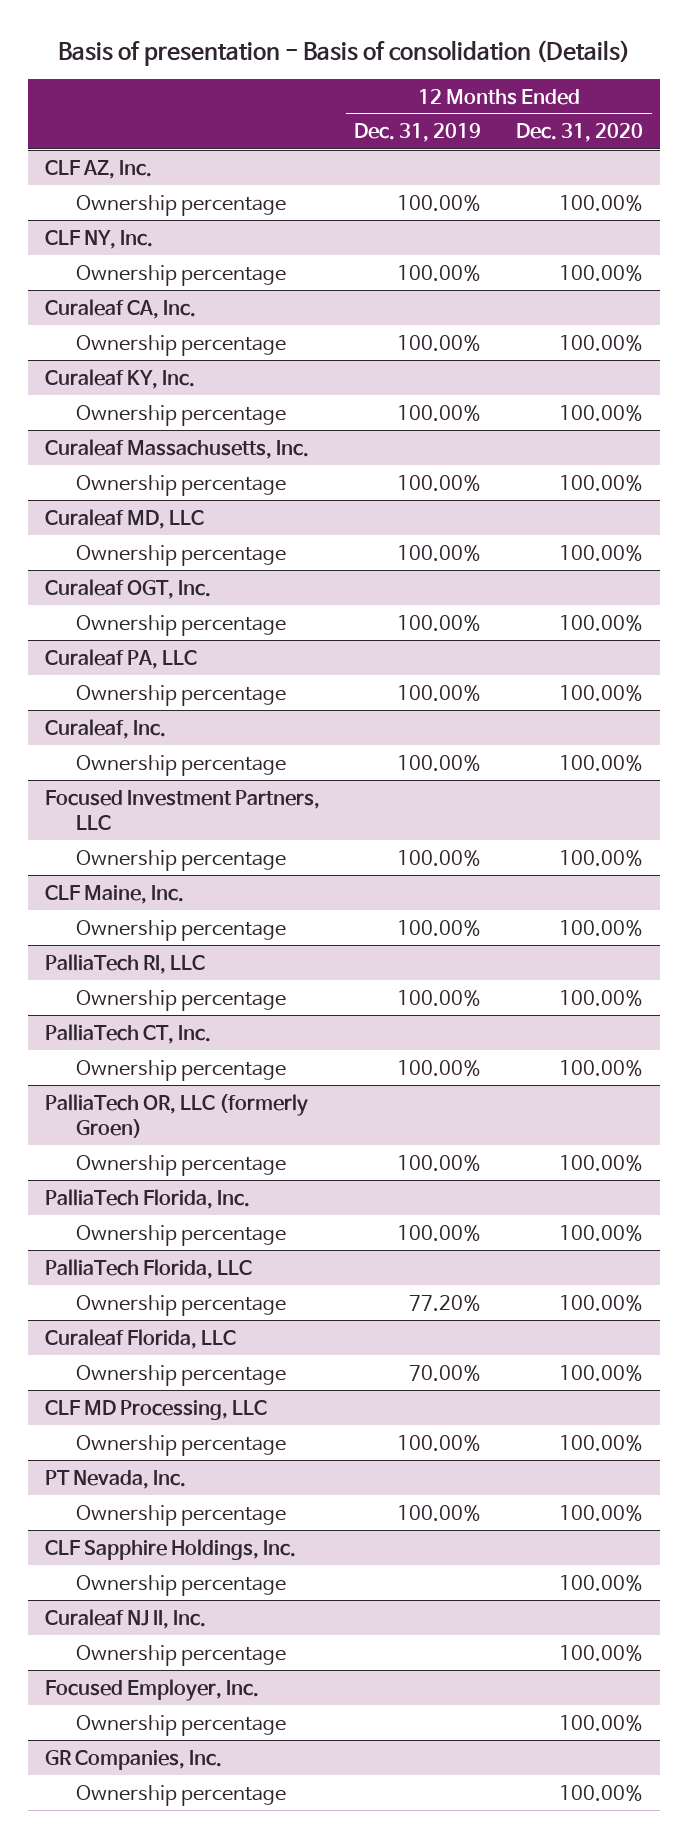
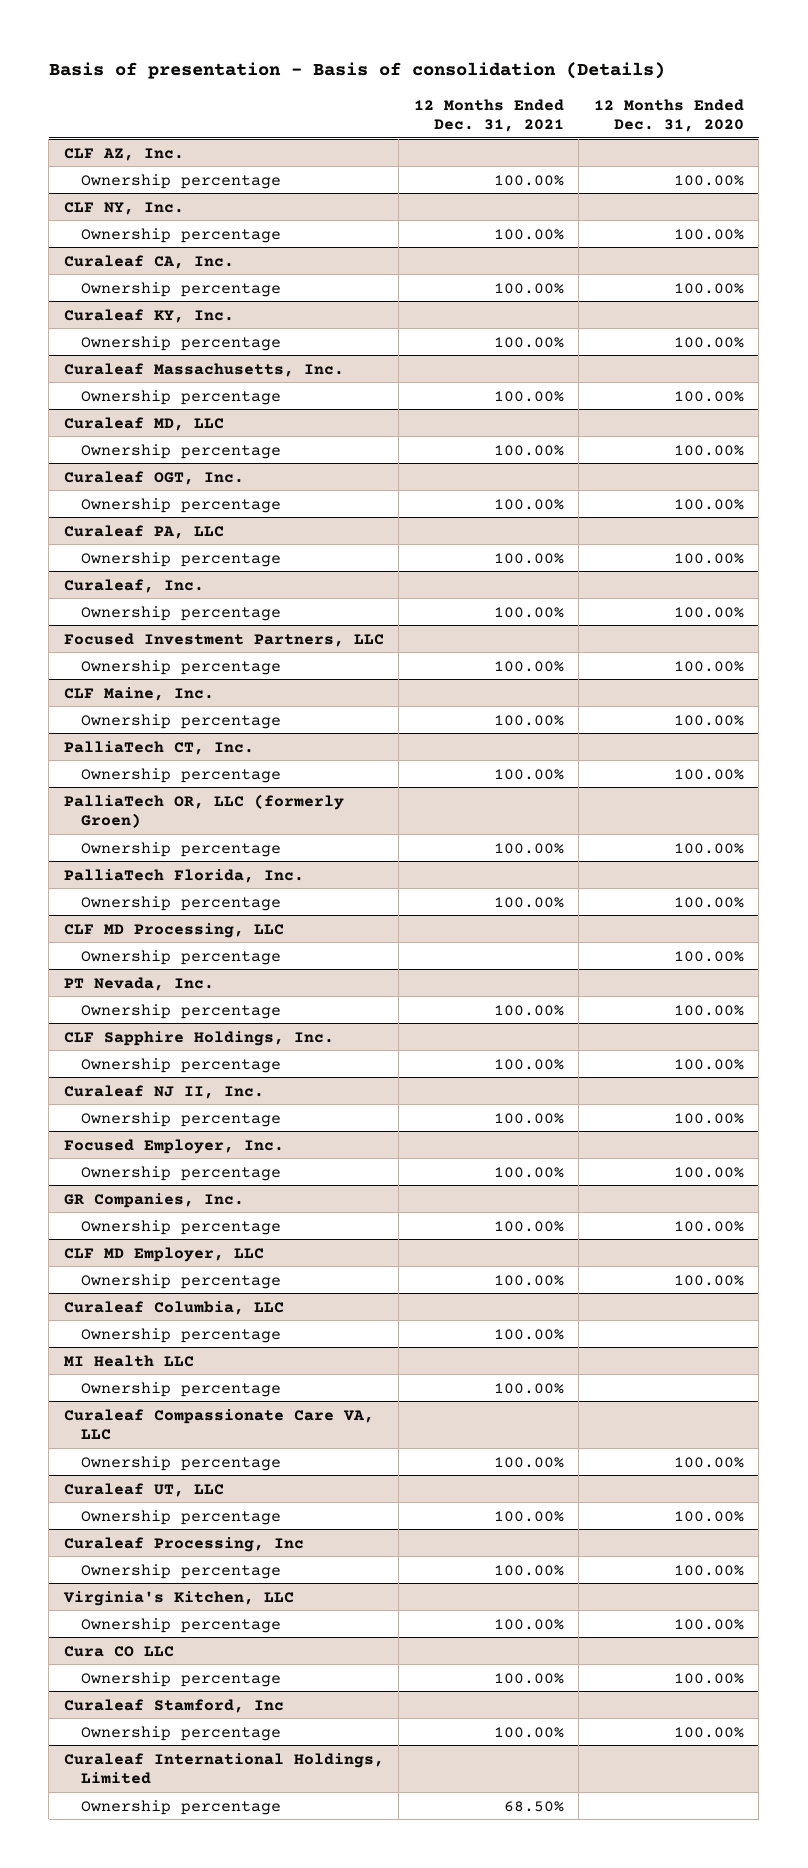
- | 12 Months Ended Dec. 31, 2019 | 12 Months Ended Dec. 31, 2020
+ | 12 Months Ended Dec. 31, 2021 | 12 Months Ended Dec. 31, 2020
- PalliaTech RI, LLC
- Ownership percentage | 100.00% | 100.00%
- PalliaTech Florida, LLC
- Ownership percentage | 77.20% | 100.00%
- Curaleaf Florida, LLC
- Ownership percentage | 70.00% | 100.00%
+ CLF MD Employer, LLC
+ Ownership percentage | 100.00% | 100.00%
+ Curaleaf Columbia, LLC
+ Ownership percentage | 100.00% |
+ MI Health LLC
+ Ownership percentage | 100.00% |
+ Curaleaf Compassionate Care VA, LLC
+ Ownership percentage | 100.00% | 100.00%
+ Curaleaf UT, LLC
+ Ownership percentage | 100.00% | 100.00%
+ Curaleaf Processing, Inc
+ Ownership percentage | 100.00% | 100.00%
+ Virginia's Kitchen, LLC
+ Ownership percentage | 100.00% | 100.00%
+ Cura CO LLC
+ Ownership percentage | 100.00% | 100.00%
+ Curaleaf Stamford, Inc
+ Ownership percentage | 100.00% | 100.00%
+ Curaleaf International Holdings, Limited
+ Ownership percentage | 68.50% |

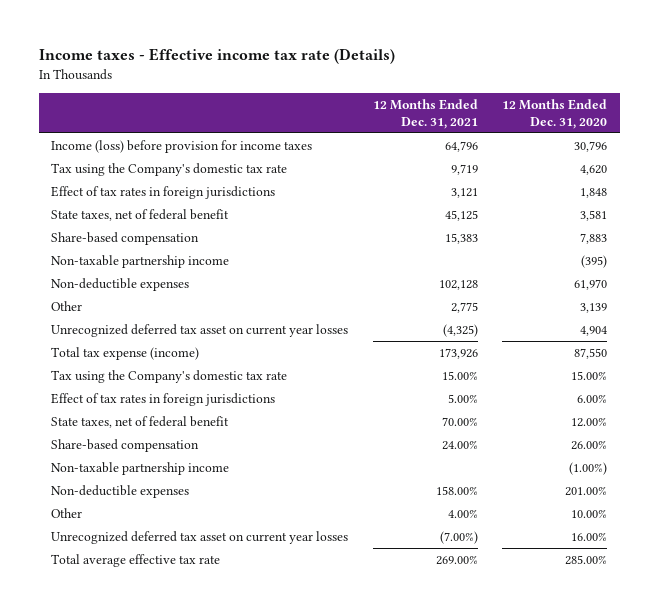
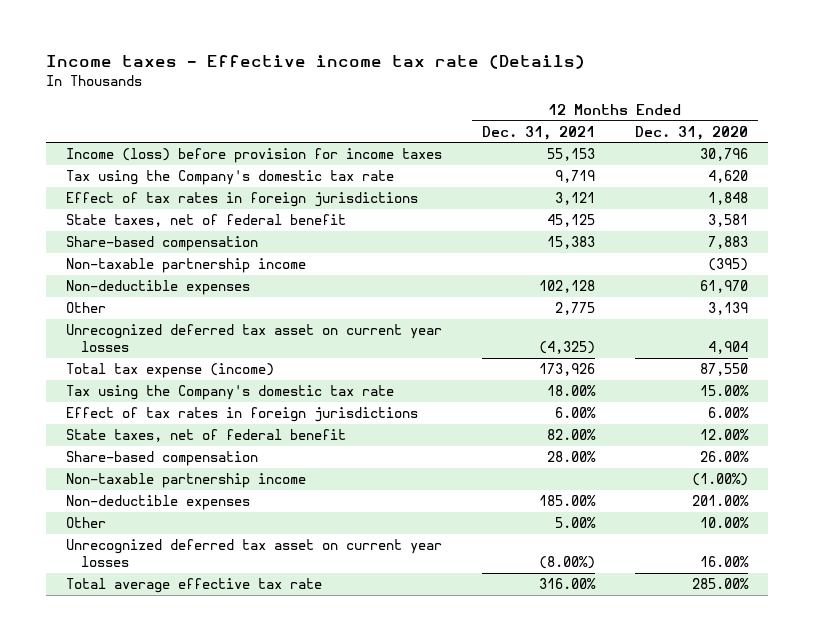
- Income (loss) before provision for income taxes | 64,796 | 30,796
+ Income (loss) before provision for income taxes | 55,153 | 30,796
- Tax using the Company's domestic tax rate | 15.00% | 15.00%
- Effect of tax rates in foreign jurisdictions | 5.00% | 6.00%
- State taxes, net of federal benefit | 70.00% | 12.00%
- Share-based compensation | 24.00% | 26.00%
+ Tax using the Company's domestic tax rate | 18.00% | 15.00%
+ Effect of tax rates in foreign jurisdictions | 6.00% | 6.00%
+ State taxes, net of federal benefit | 82.00% | 12.00%
+ Share-based compensation | 28.00% | 26.00%
- Non-deductible expenses | 158.00% | 201.00%
- Other | 4.00% | 10.00%
- Unrecognized deferred tax asset on current year losses | (7.00%) | 16.00%
- Total average effective tax rate | 269.00% | 285.00%
+ Non-deductible expenses | 185.00% | 201.00%
+ Other | 5.00% | 10.00%
+ Unrecognized deferred tax asset on current year losses | (8.00%) | 16.00%
+ Total average effective tax rate | 316.00% | 285.00%

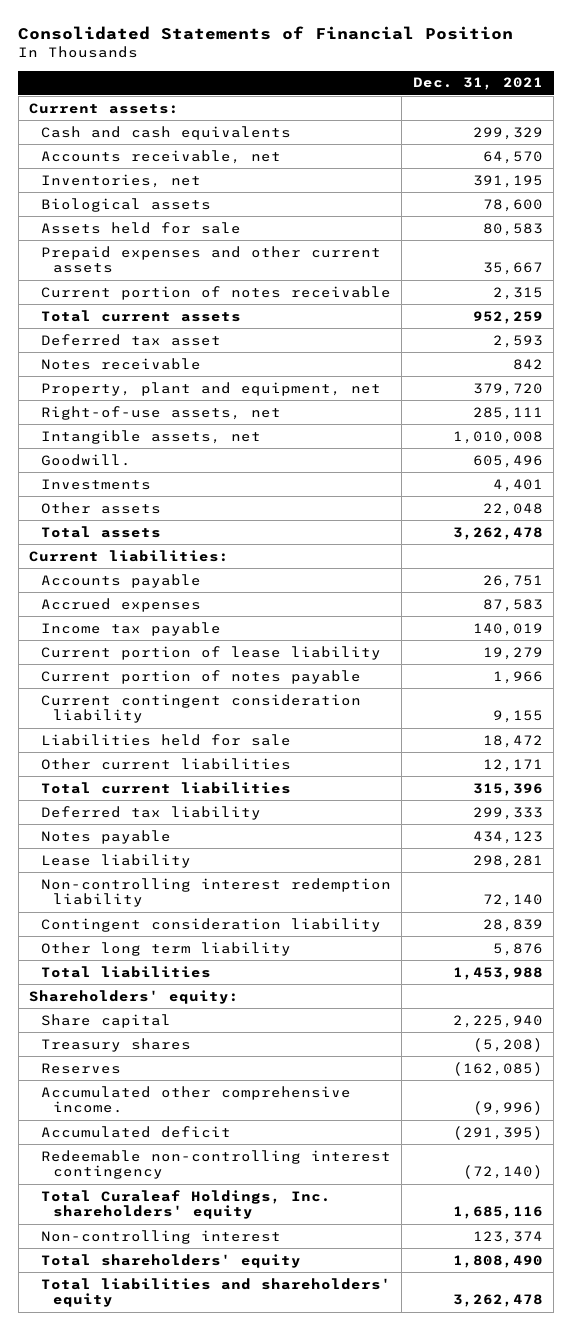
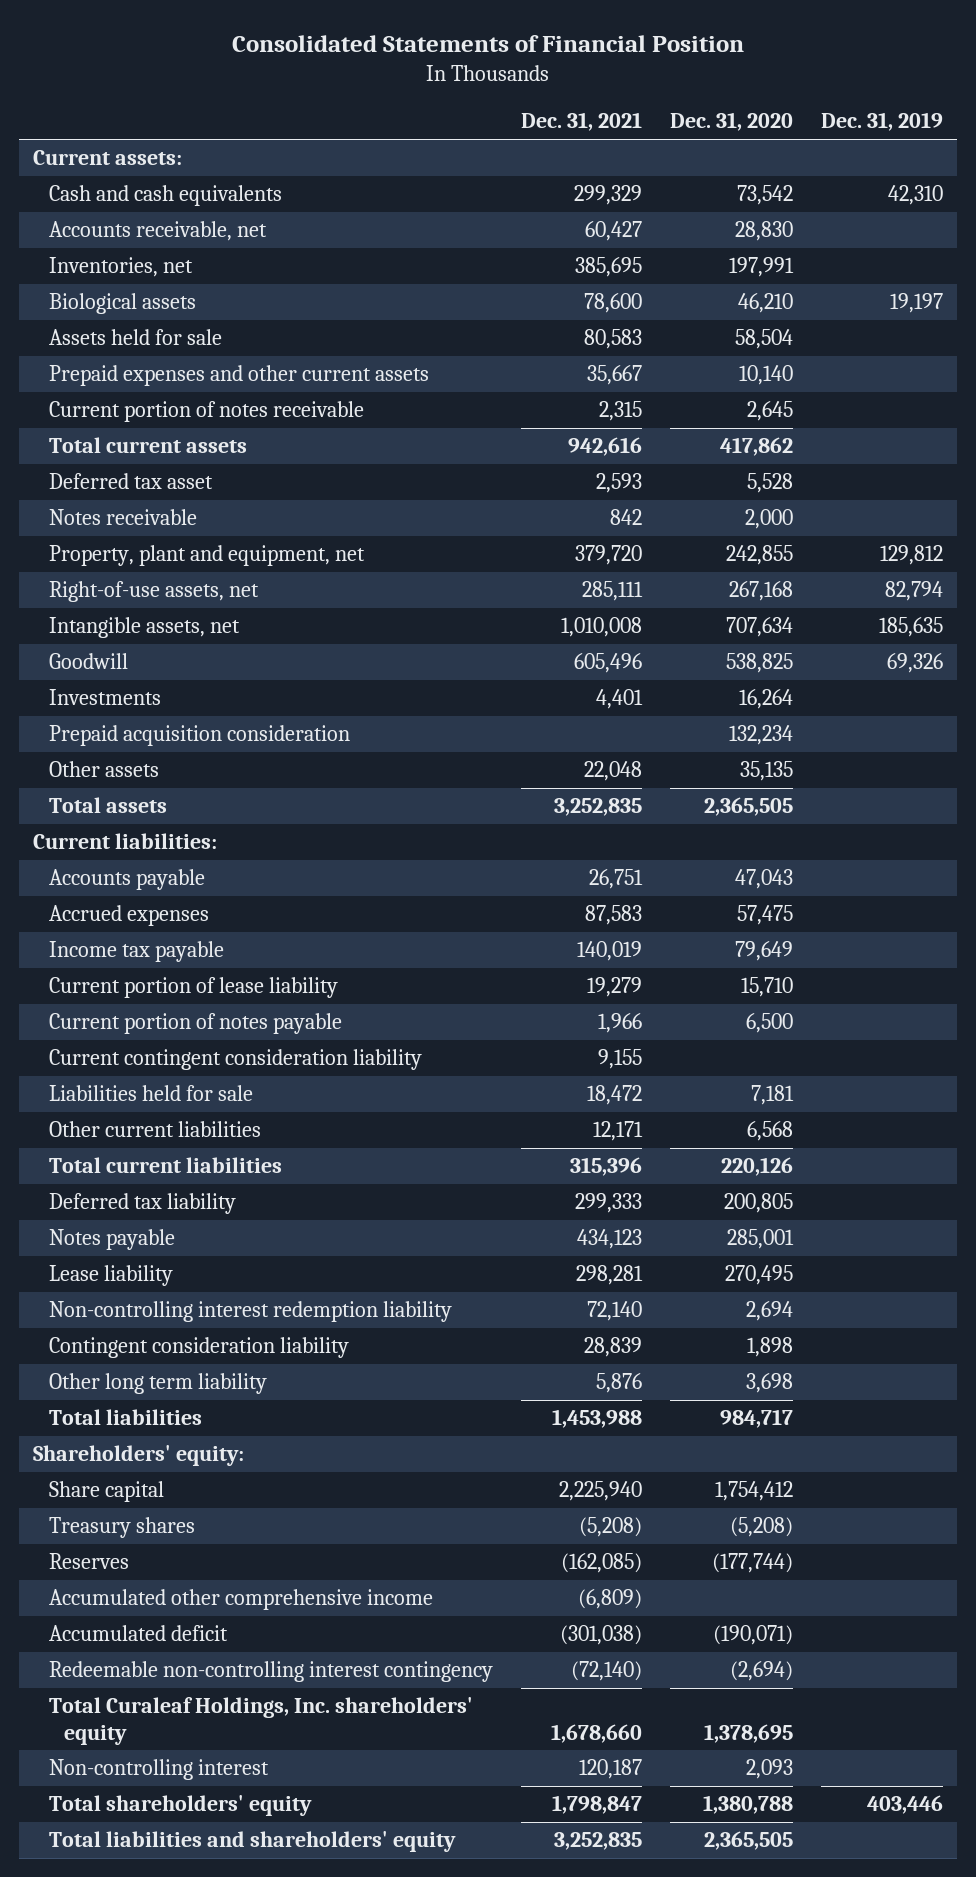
- | Dec. 31, 2021
+ | Dec. 31, 2021 | Dec. 31, 2020 | Dec. 31, 2019
- Accounts receivable, net | 64,570
- Inventories, net | 391,195
+ Accounts receivable, net | 60,427 | 28,830 |
+ Inventories, net | 385,695 | 197,991 |
- Total current assets | 952,259
+ Total current assets | 942,616 | 417,862 |
- Goodwill. | 605,496
+ Goodwill | 605,496 | 538,825 | 69,326
+ Prepaid acquisition consideration | | 132,234 |
- Total assets | 3,262,478
+ Total assets | 3,252,835 | 2,365,505 |
- Accumulated other comprehensive income. | (9,996)
- Accumulated deficit | (291,395)
+ Accumulated other comprehensive income | (6,809) | |
+ Accumulated deficit | (301,038) | (190,071) |
- Total Curaleaf Holdings, Inc. shareholders' equity | 1,685,116
- Non-controlling interest | 123,374
- Total shareholders' equity | 1,808,490
- Total liabilities and shareholders' equity | 3,262,478
+ Total Curaleaf Holdings, Inc. shareholders' equity | 1,678,660 | 1,378,695 |
+ Non-controlling interest | 120,187 | 2,093 |
+ Total shareholders' equity | 1,798,847 | 1,380,788 | 403,446
+ Total liabilities and shareholders' equity | 3,252,835 | 2,365,505 |

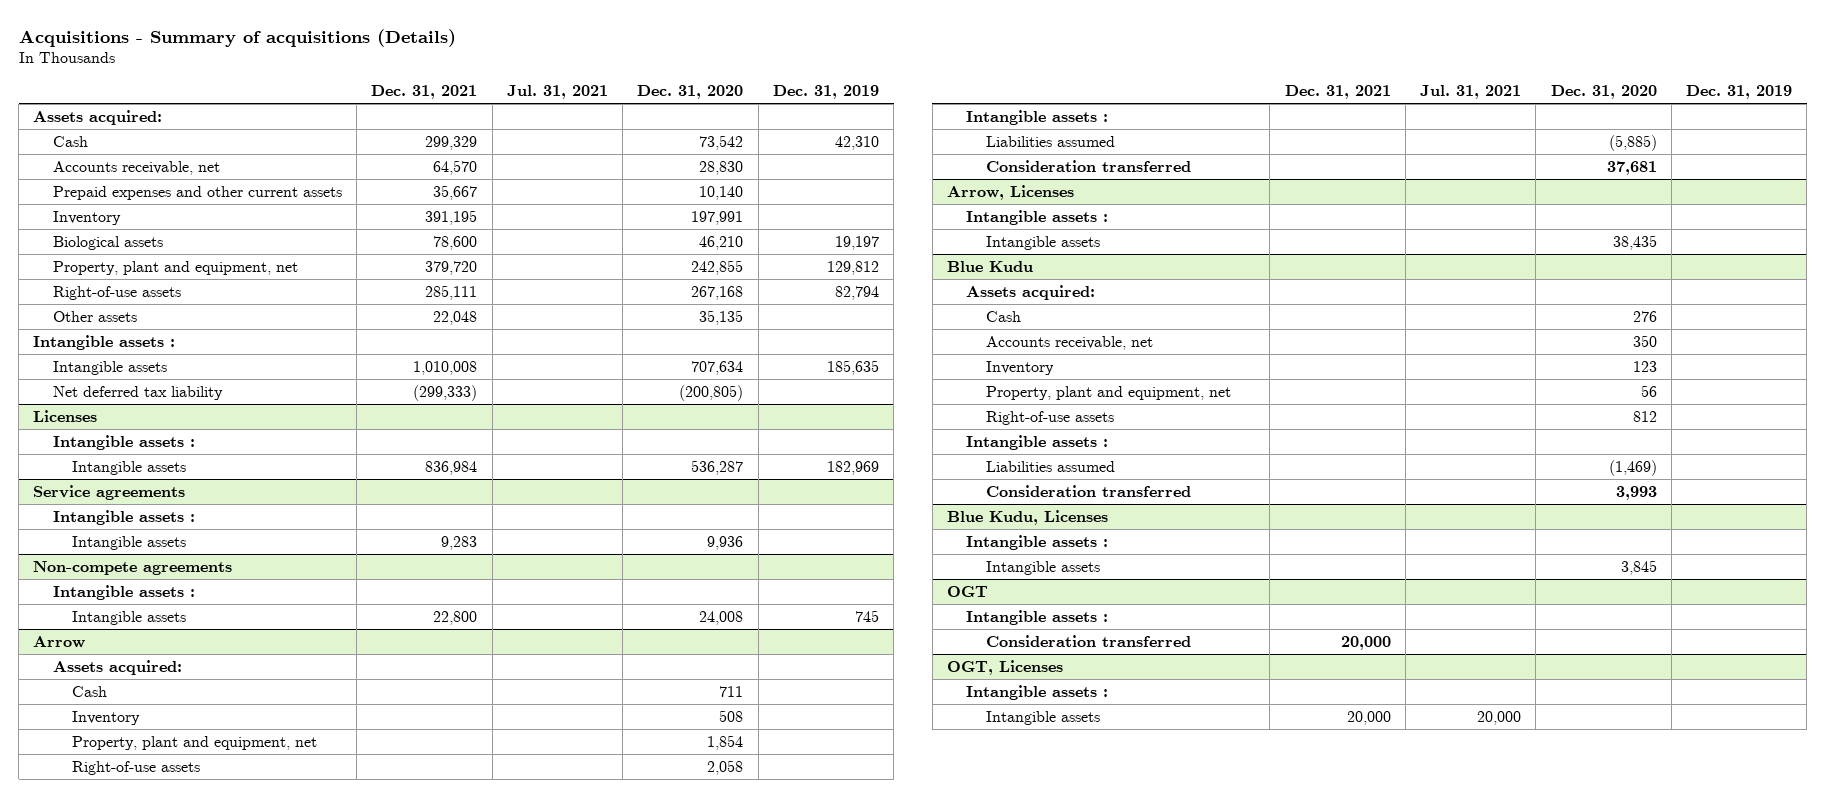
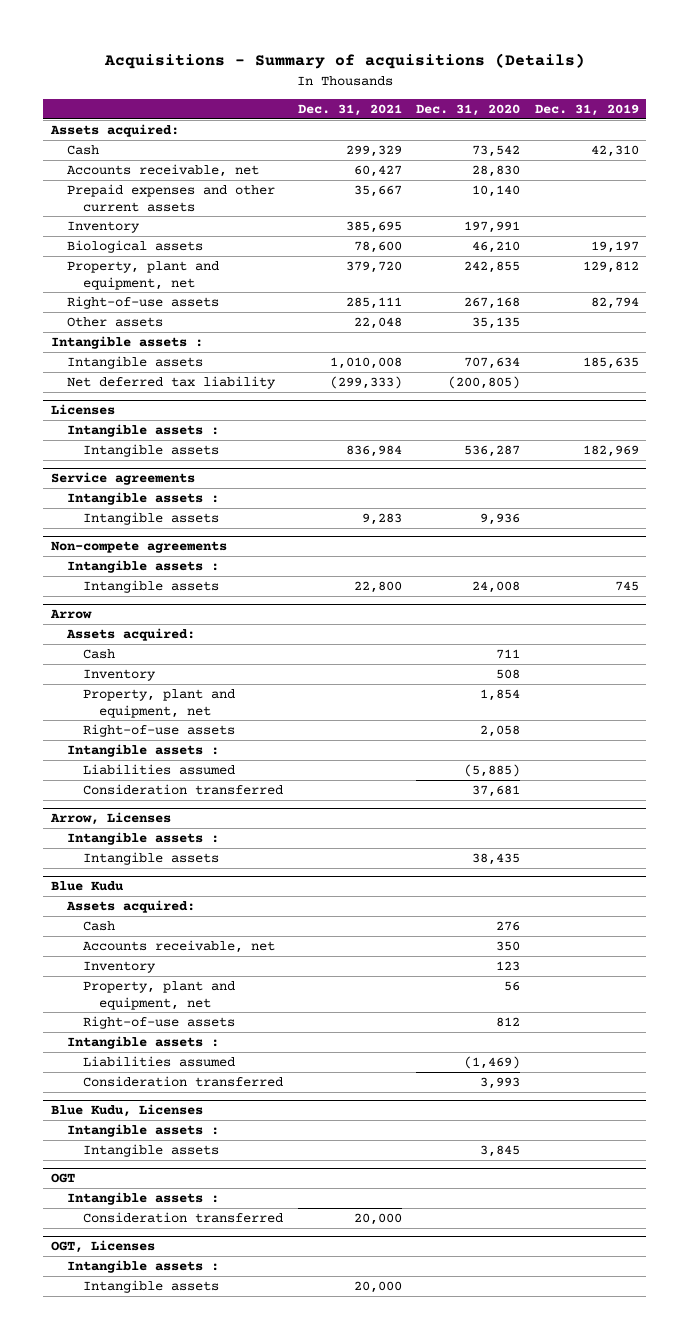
- | Dec. 31, 2021 | Jul. 31, 2021 | Dec. 31, 2020 | Dec. 31, 2019
+ | Dec. 31, 2021 | Dec. 31, 2020 | Dec. 31, 2019
- Accounts receivable, net | 64,570 | | 28,830 |
+ Accounts receivable, net | 60,427 | 28,830 |
- Inventory | 391,195 | | 197,991 |
+ Inventory | 385,695 | 197,991 |

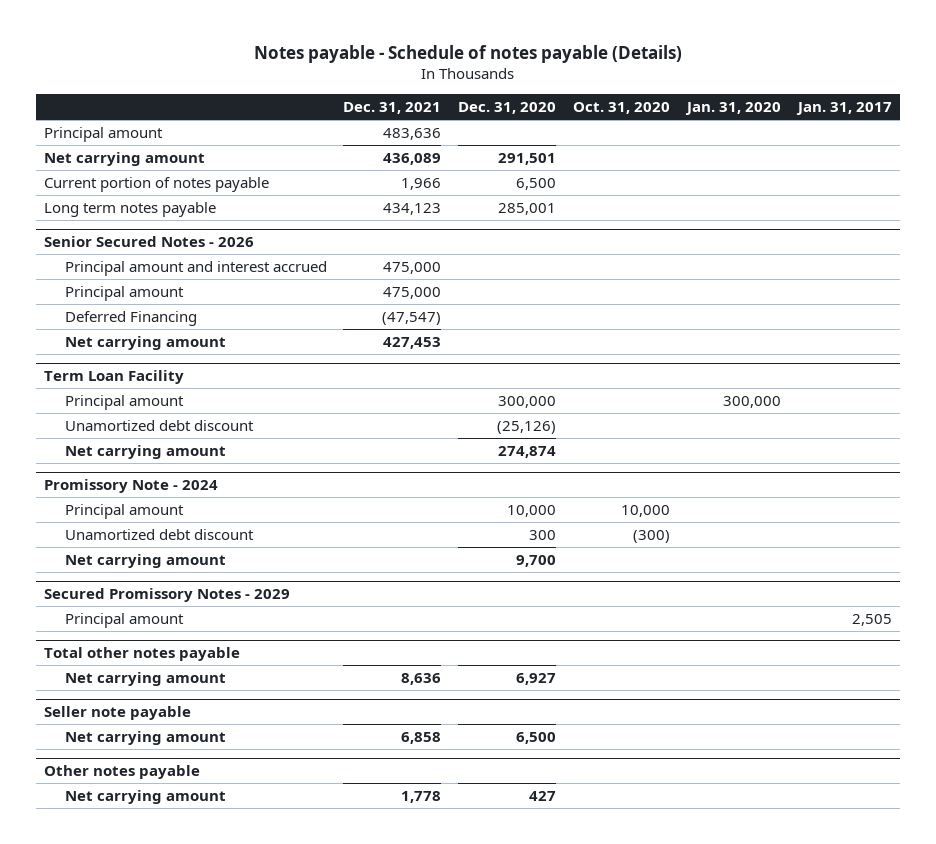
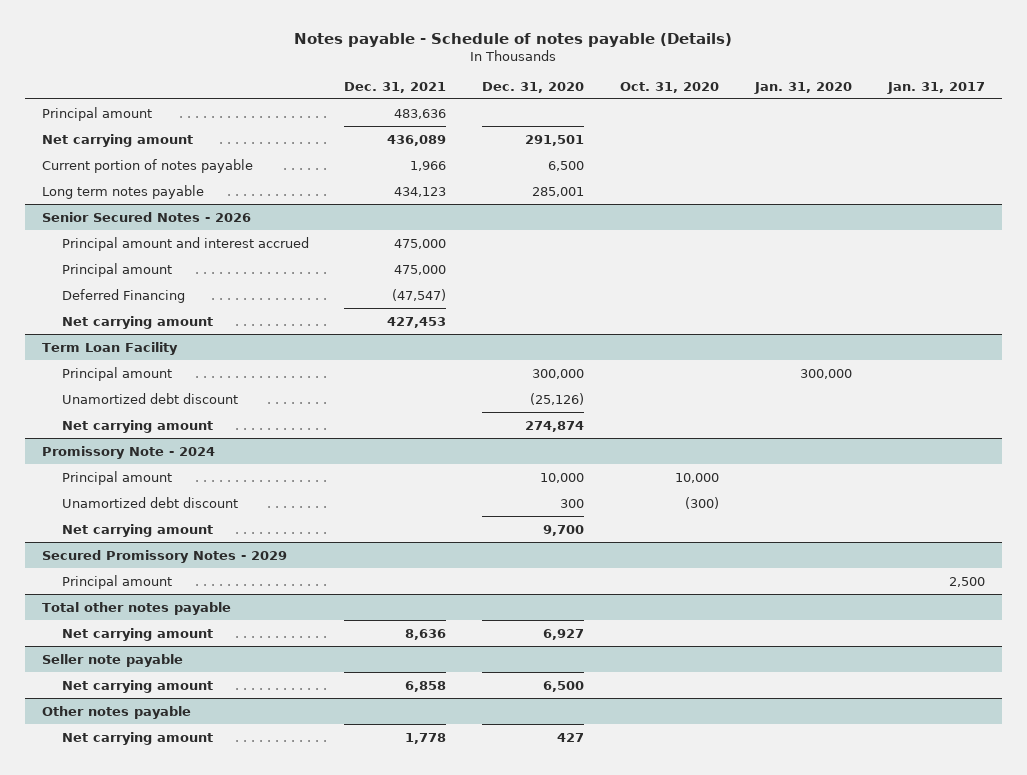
@ Secured Promissory Notes - 2029
- Principal amount | | | | | 2,505
+ Principal amount | | | | | 2,500

